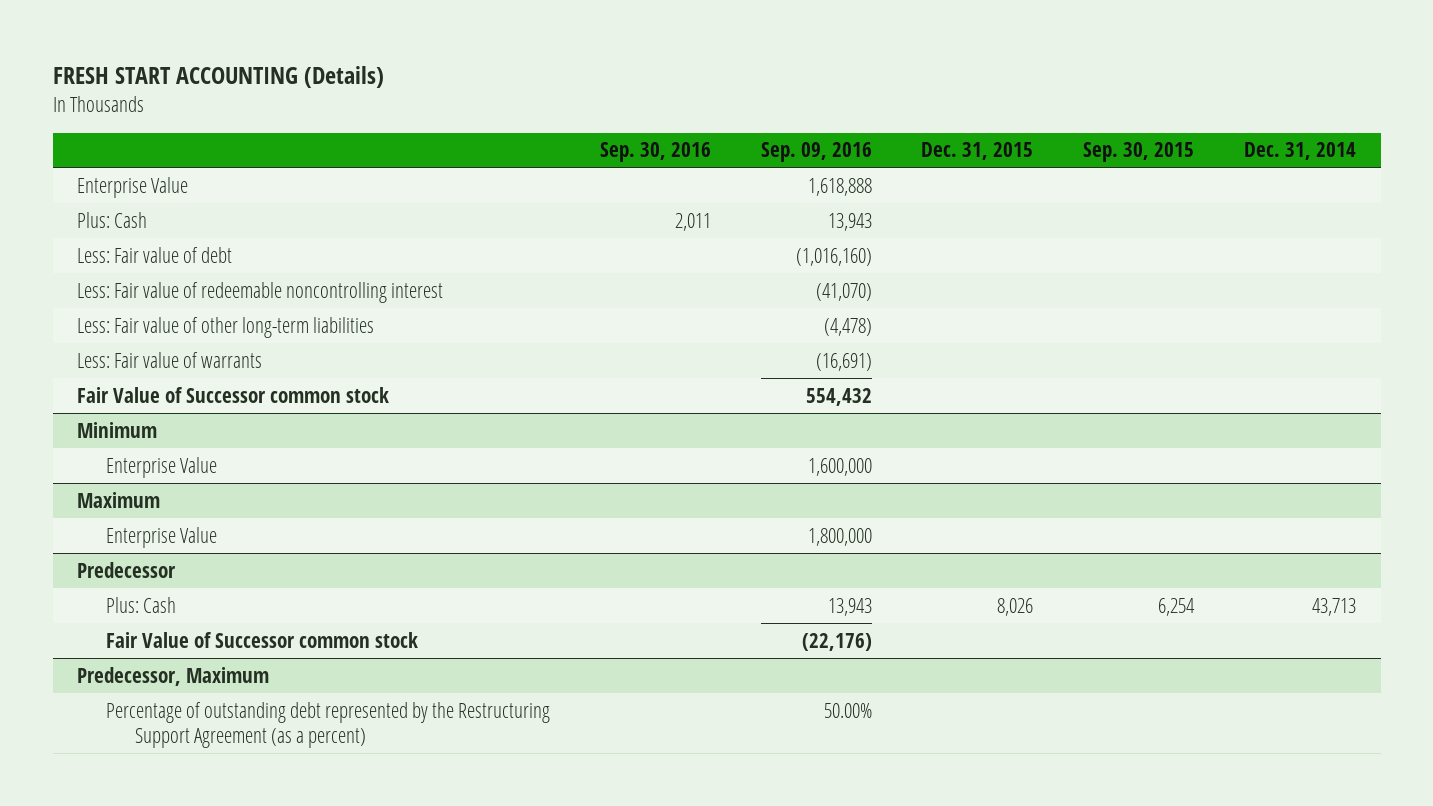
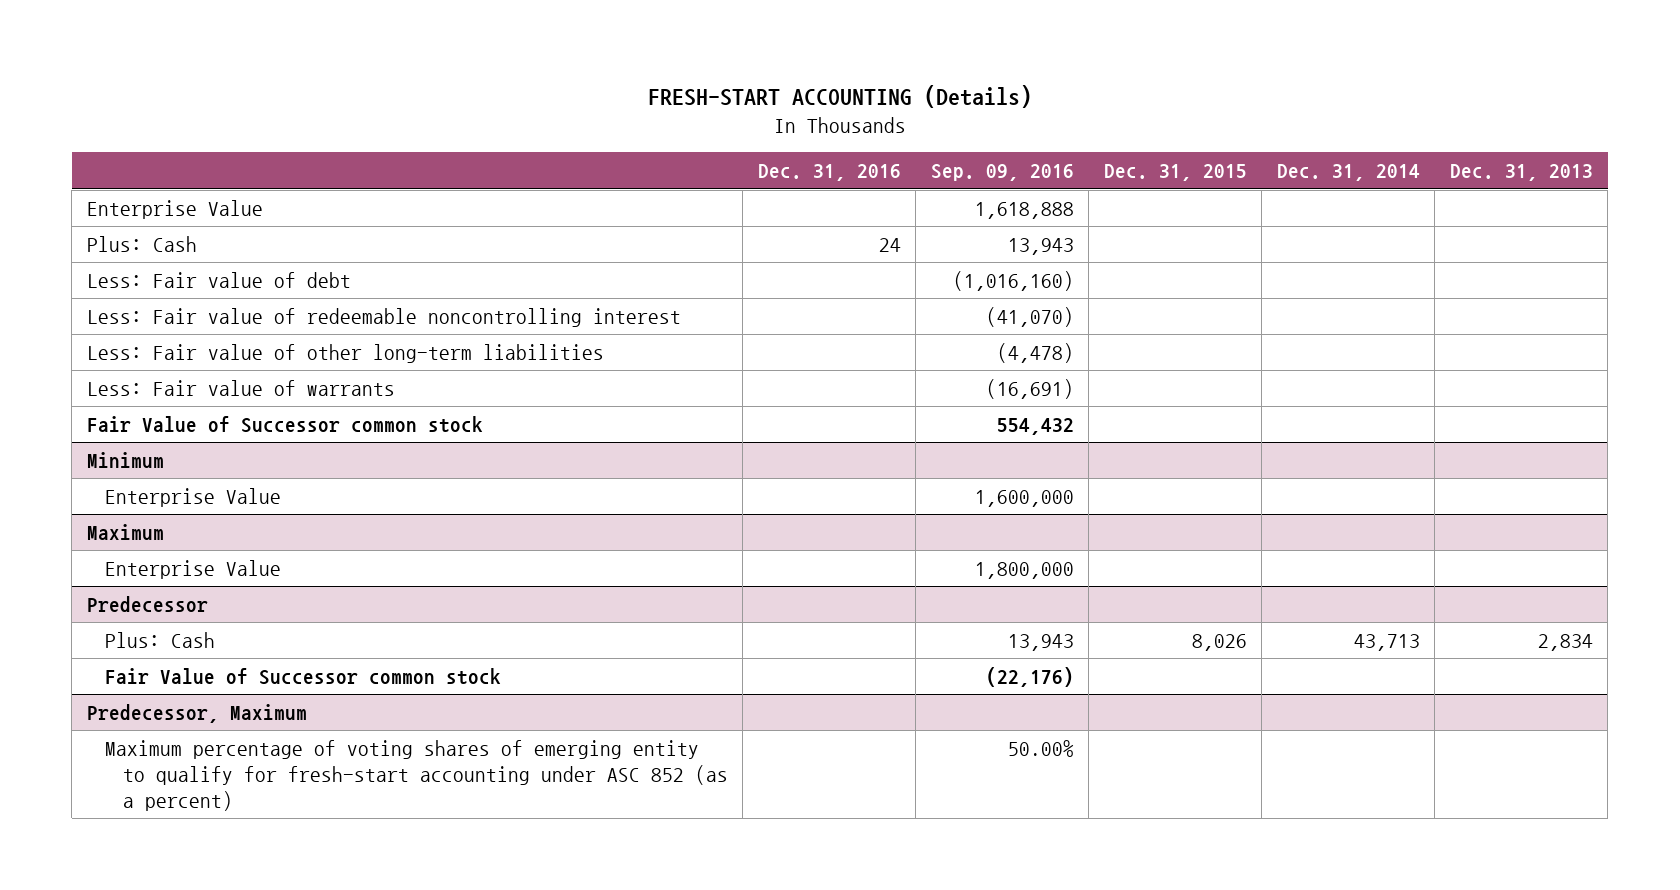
- FRESH START ACCOUNTING (Details)
+ FRESH-START ACCOUNTING (Details)
- | Sep. 30, 2016 | Sep. 09, 2016 | Dec. 31, 2015 | Sep. 30, 2015 | Dec. 31, 2014
+ | Dec. 31, 2016 | Sep. 09, 2016 | Dec. 31, 2015 | Dec. 31, 2014 | Dec. 31, 2013
@ Predecessor, Maximum
- Percentage of outstanding debt represented by the Restructuring Support Agreement (as a percent) | | 50.00% | | |
+ Maximum percentage of voting shares of emerging entity to qualify for fresh-start accounting under ASC 852 (as a percent) | | 50.00% | | |

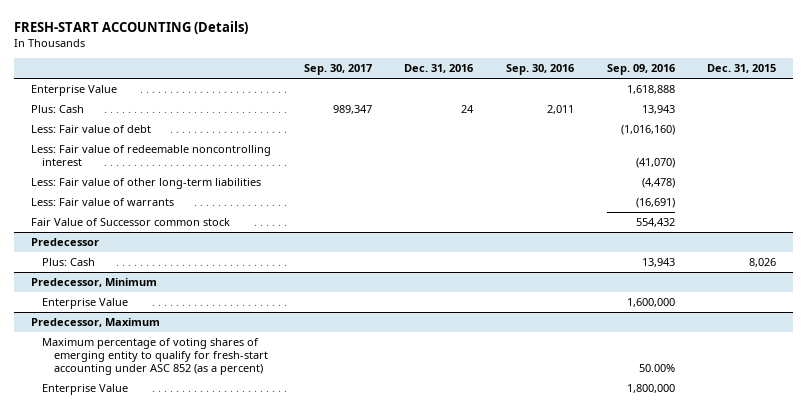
- | Dec. 31, 2016 | Sep. 09, 2016 | Dec. 31, 2015 | Dec. 31, 2014 | Dec. 31, 2013
+ | Sep. 30, 2017 | Dec. 31, 2016 | Sep. 30, 2016 | Sep. 09, 2016 | Dec. 31, 2015
- Minimum
- Enterprise Value | | 1,600,000 | | |
- Maximum
- Enterprise Value | | 1,800,000 | | |
@ Predecessor
- Fair Value of Successor common stock | | (22,176) | | |
+ Predecessor, Minimum
+ Enterprise Value | | | | 1,600,000 |
@ Predecessor, Maximum
+ Enterprise Value | | | | 1,800,000 |

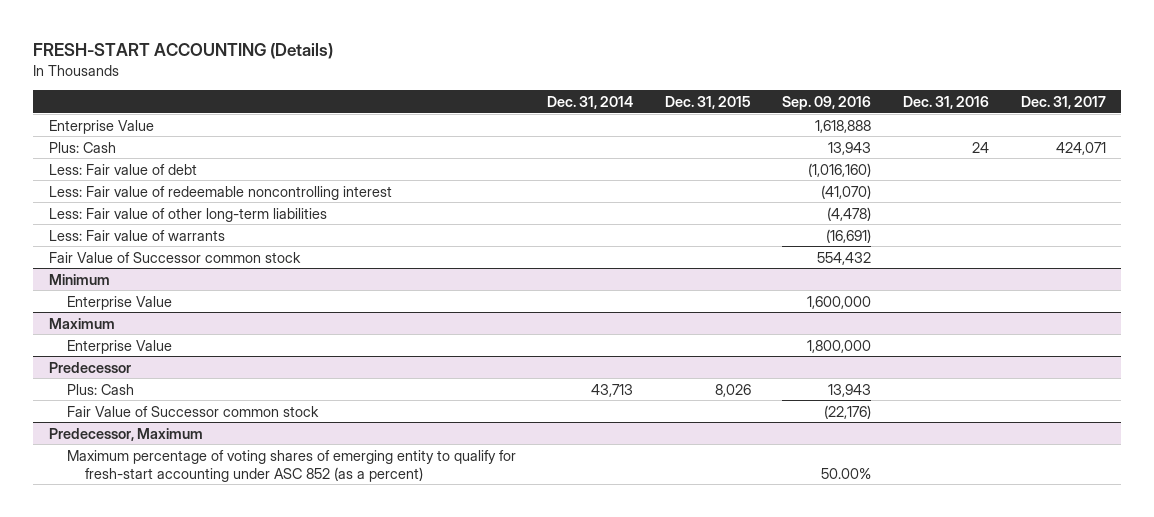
- | Sep. 30, 2017 | Dec. 31, 2016 | Sep. 30, 2016 | Sep. 09, 2016 | Dec. 31, 2015
+ | Dec. 31, 2014 | Dec. 31, 2015 | Sep. 09, 2016 | Dec. 31, 2016 | Dec. 31, 2017
+ Minimum
+ Enterprise Value | | | 1,600,000 | |
+ Maximum
+ Enterprise Value | | | 1,800,000 | |
- Predecessor, Minimum
- Enterprise Value | | | | 1,600,000 |
@ Predecessor
+ Fair Value of Successor common stock | | | (22,176) | |
@ Predecessor, Maximum
- Enterprise Value | | | | 1,800,000 |

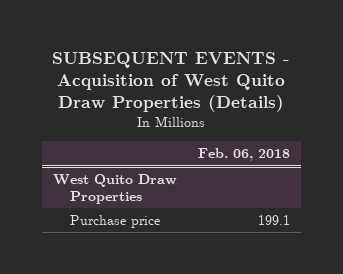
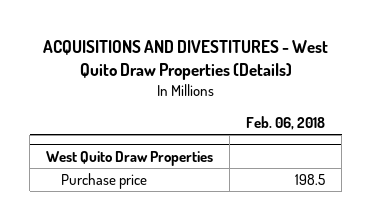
- SUBSEQUENT EVENTS - Acquisition of West Quito Draw Properties (Details)
+ ACQUISITIONS AND DIVESTITURES - West Quito Draw Properties (Details)
@ West Quito Draw Properties
- Purchase price | 199.1
+ Purchase price | 198.5

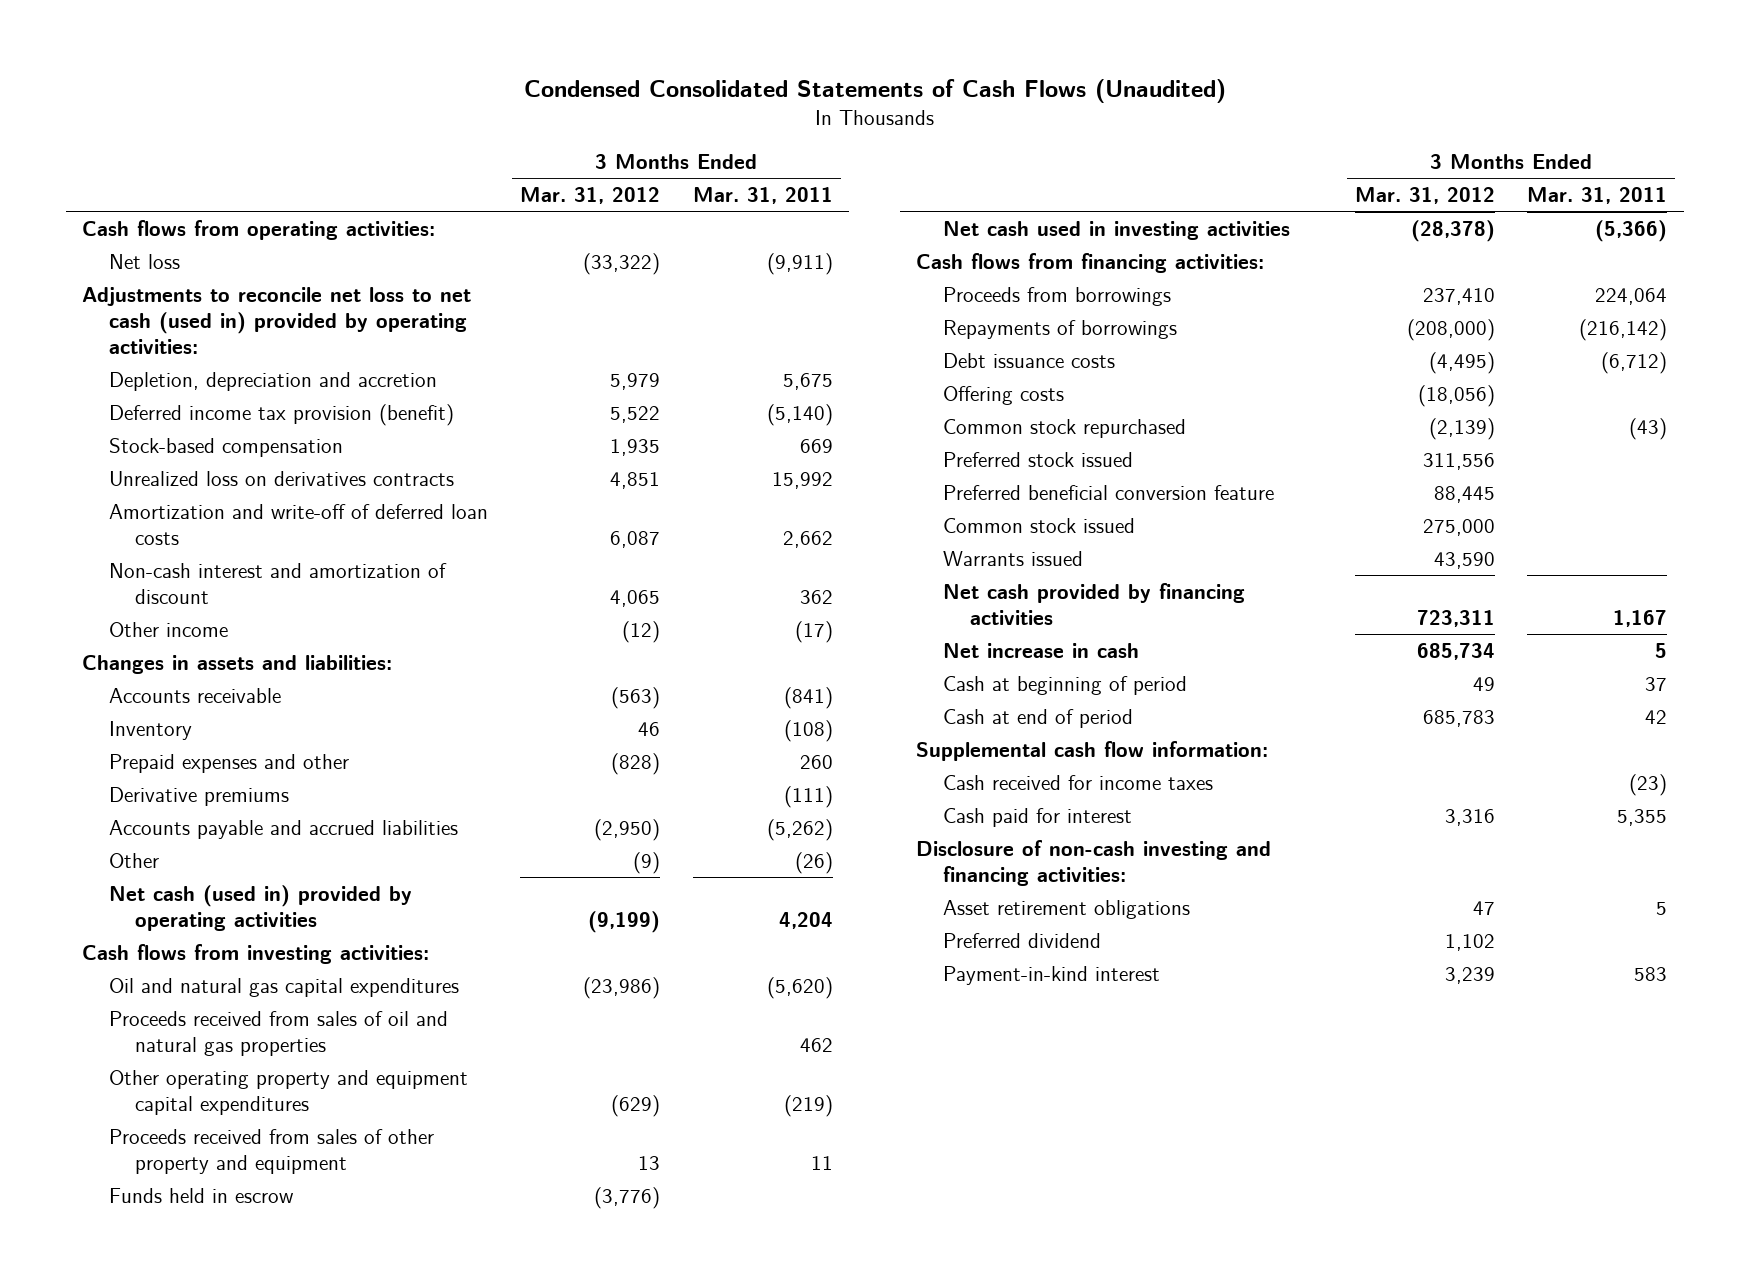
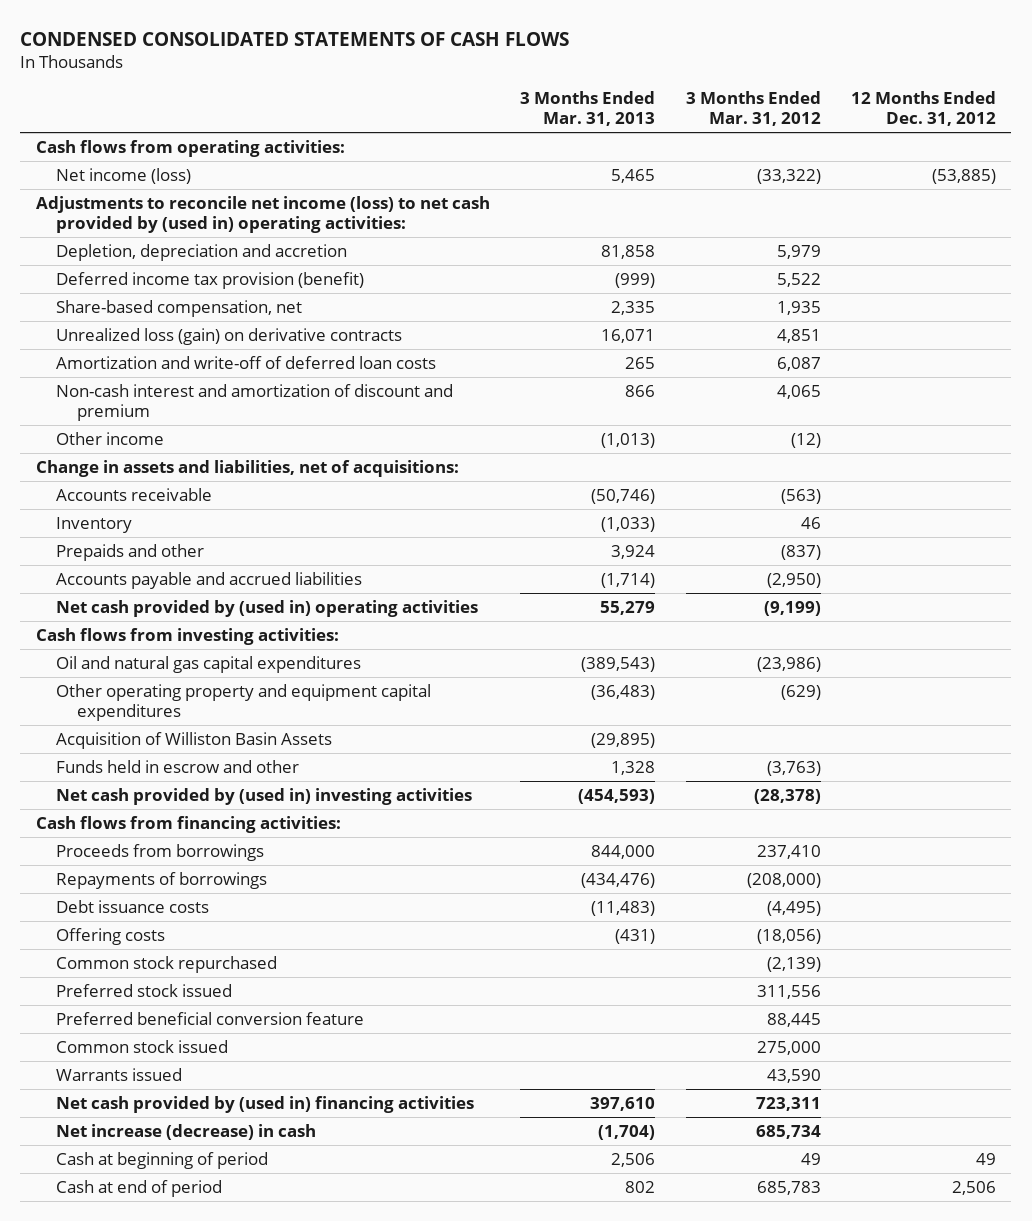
- Condensed Consolidated Statements of Cash Flows (Unaudited)
+ CONDENSED CONSOLIDATED STATEMENTS OF CASH FLOWS
- | 3 Months Ended Mar. 31, 2012 | 3 Months Ended Mar. 31, 2011
+ | 3 Months Ended Mar. 31, 2013 | 3 Months Ended Mar. 31, 2012 | 12 Months Ended Dec. 31, 2012
- Net loss | (33,322) | (9,911)
- Adjustments to reconcile net loss to net cash (used in) provided by operating activities:
+ Net income (loss) | 5,465 | (33,322) | (53,885)
+ Adjustments to reconcile net income (loss) to net cash provided by (used in) operating activities:
- Stock-based compensation | 1,935 | 669
- Unrealized loss on derivatives contracts | 4,851 | 15,992
+ Share-based compensation, net | 2,335 | 1,935 |
+ Unrealized loss (gain) on derivative contracts | 16,071 | 4,851 |
- Non-cash interest and amortization of discount | 4,065 | 362
+ Non-cash interest and amortization of discount and premium | 866 | 4,065 |
- Changes in assets and liabilities:
+ Change in assets and liabilities, net of acquisitions:
- Prepaid expenses and other | (828) | 260
- Derivative premiums | | (111)
+ Prepaids and other | 3,924 | (837) |
- Other | (9) | (26)
- Net cash (used in) provided by operating activities | (9,199) | 4,204
+ Net cash provided by (used in) operating activities | 55,279 | (9,199) |
- Proceeds received from sales of oil and natural gas properties | | 462
- Proceeds received from sales of other property and equipment | 13 | 11
- Funds held in escrow | (3,776) |
- Net cash used in investing activities | (28,378) | (5,366)
+ Acquisition of Williston Basin Assets | (29,895) | |
+ Funds held in escrow and other | 1,328 | (3,763) |
+ Net cash provided by (used in) investing activities | (454,593) | (28,378) |
- Net cash provided by financing activities | 723,311 | 1,167
- Net increase in cash | 685,734 | 5
+ Net cash provided by (used in) financing activities | 397,610 | 723,311 |
+ Net increase (decrease) in cash | (1,704) | 685,734 |
- Supplemental cash flow information:
- Cash received for income taxes | | (23)
- Cash paid for interest | 3,316 | 5,355
- Disclosure of non-cash investing and financing activities:
- Asset retirement obligations | 47 | 5
- Preferred dividend | 1,102 |
- Payment-in-kind interest | 3,239 | 583

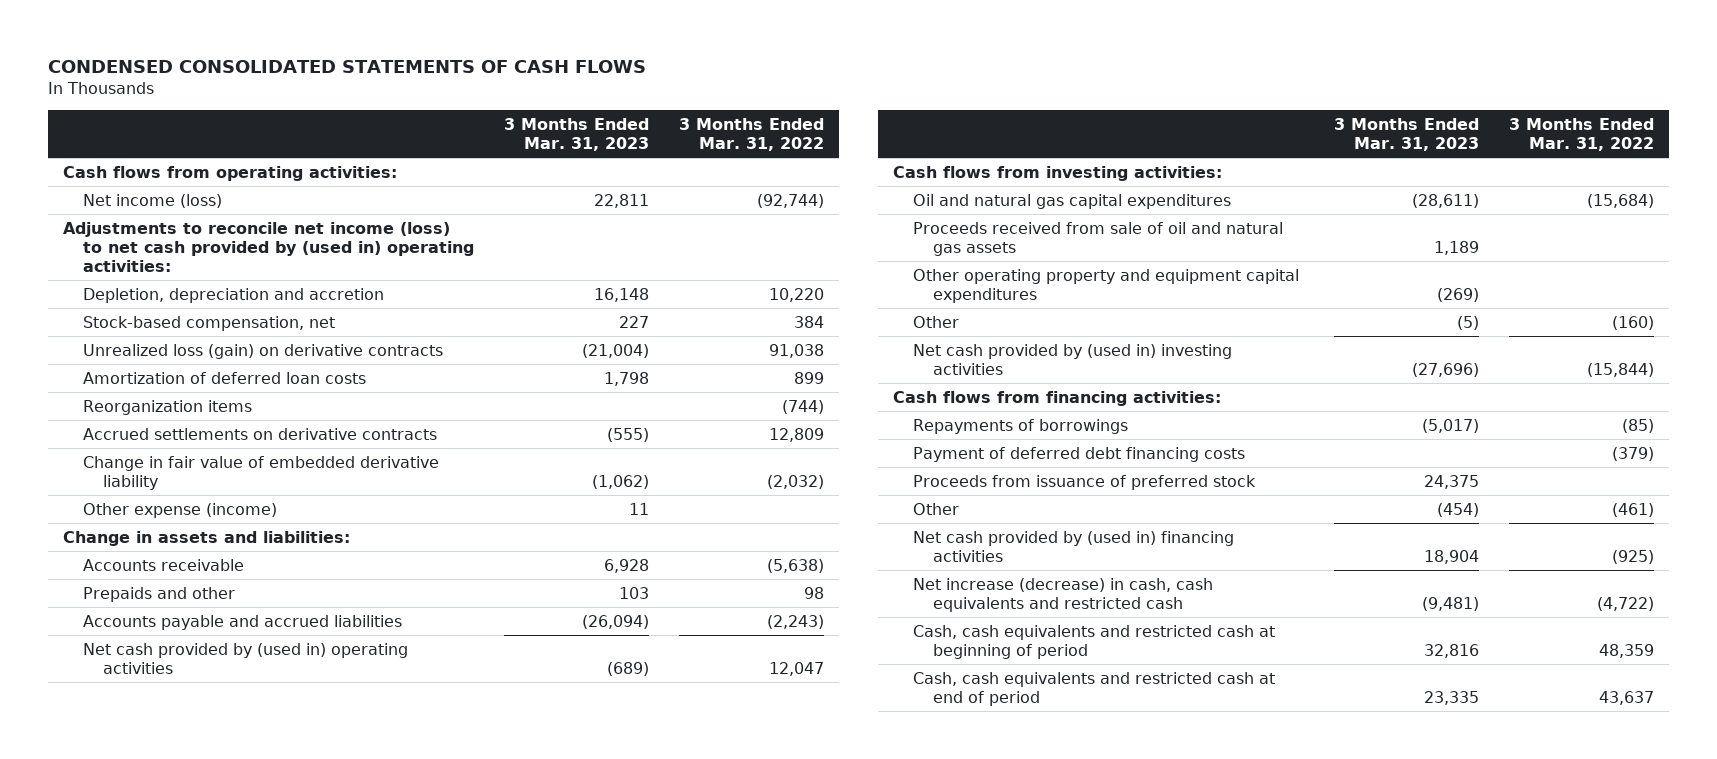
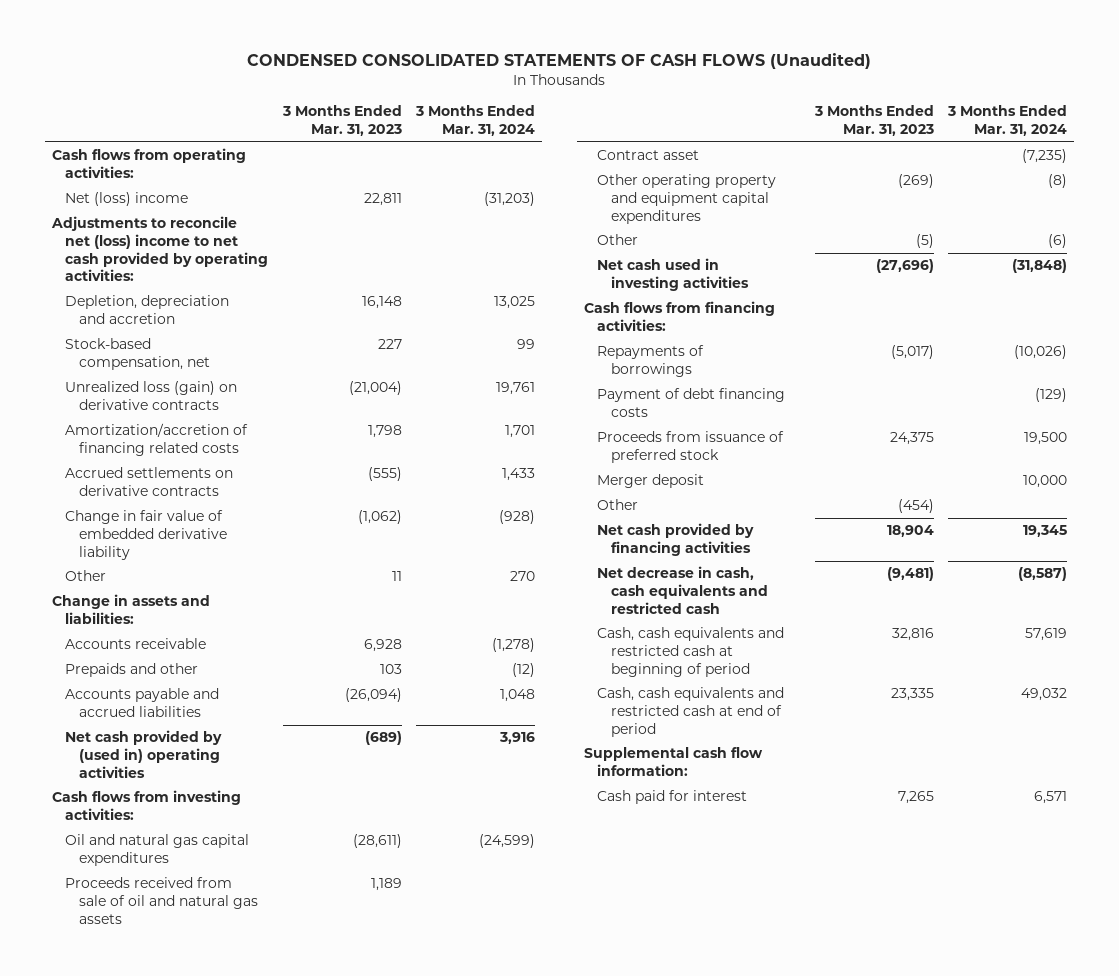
- CONDENSED CONSOLIDATED STATEMENTS OF CASH FLOWS
+ CONDENSED CONSOLIDATED STATEMENTS OF CASH FLOWS (Unaudited)
- | 3 Months Ended Mar. 31, 2023 | 3 Months Ended Mar. 31, 2022
+ | 3 Months Ended Mar. 31, 2023 | 3 Months Ended Mar. 31, 2024
- Net income (loss) | 22,811 | (92,744)
- Adjustments to reconcile net income (loss) to net cash provided by (used in) operating activities:
+ Net (loss) income | 22,811 | (31,203)
+ Adjustments to reconcile net (loss) income to net cash provided by operating activities:
- Amortization of deferred loan costs | 1,798 | 899
- Reorganization items | | (744)
+ Amortization/accretion of financing related costs | 1,798 | 1,701
- Other expense (income) | 11 |
+ Other | 11 | 270
+ Contract asset | | (7,235)
- Net cash provided by (used in) investing activities | (27,696) | (15,844)
+ Net cash used in investing activities | (27,696) | (31,848)
- Payment of deferred debt financing costs | | (379)
+ Payment of debt financing costs | | (129)
+ Merger deposit | | 10,000
- Net cash provided by (used in) financing activities | 18,904 | (925)
- Net increase (decrease) in cash, cash equivalents and restricted cash | (9,481) | (4,722)
+ Net cash provided by financing activities | 18,904 | 19,345
+ Net decrease in cash, cash equivalents and restricted cash | (9,481) | (8,587)
+ Supplemental cash flow information:
+ Cash paid for interest | 7,265 | 6,571

